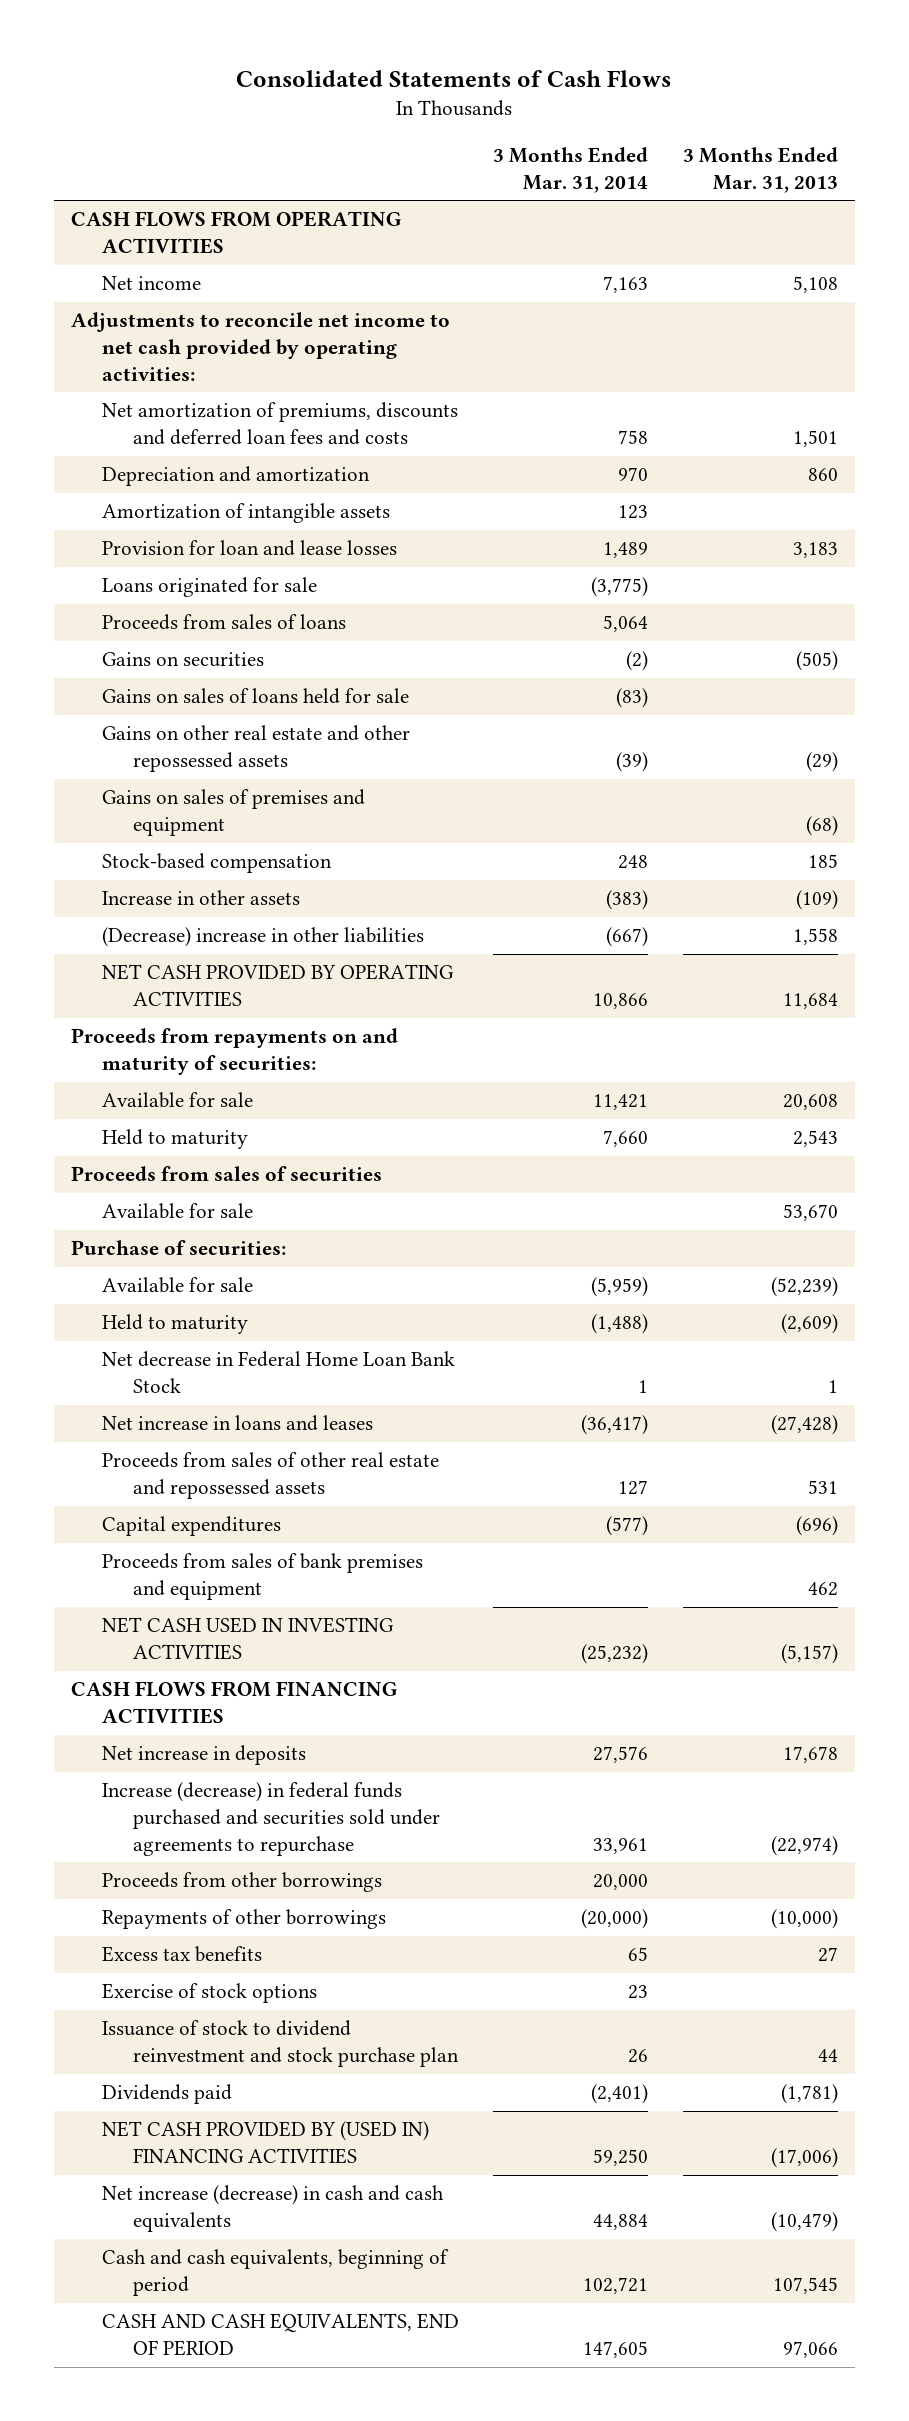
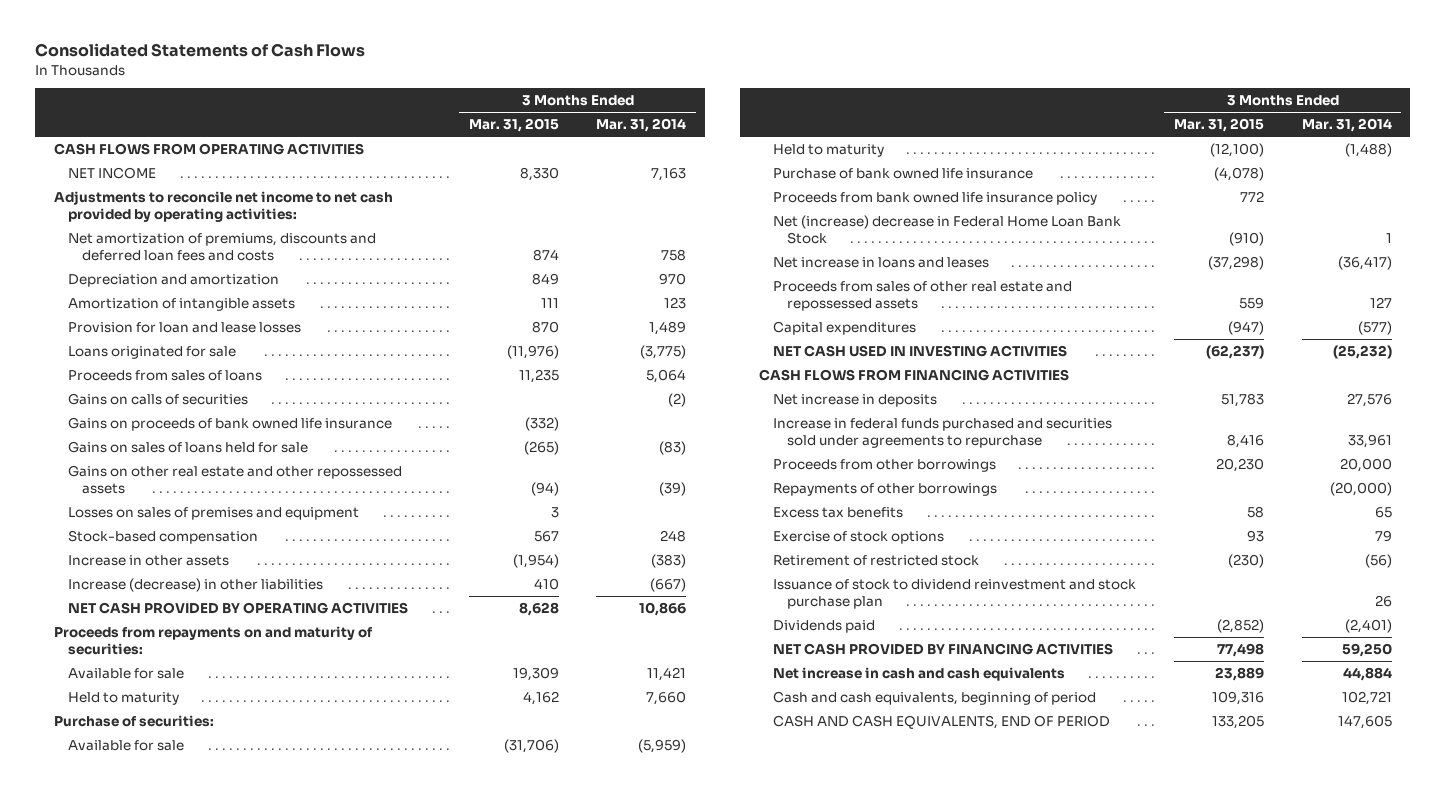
- | 3 Months Ended Mar. 31, 2014 | 3 Months Ended Mar. 31, 2013
+ | 3 Months Ended Mar. 31, 2015 | 3 Months Ended Mar. 31, 2014
- Net income | 7,163 | 5,108
+ NET INCOME | 8,330 | 7,163
- Gains on securities | (2) | (505)
+ Gains on calls of securities | | (2)
+ Gains on proceeds of bank owned life insurance | (332) |
- Gains on sales of premises and equipment | | (68)
+ Losses on sales of premises and equipment | 3 |
- (Decrease) increase in other liabilities | (667) | 1,558
+ Increase (decrease) in other liabilities | 410 | (667)
- Proceeds from sales of securities
- Available for sale | | 53,670
- Net decrease in Federal Home Loan Bank Stock | 1 | 1
+ Purchase of bank owned life insurance | (4,078) |
+ Proceeds from bank owned life insurance policy | 772 |
+ Net (increase) decrease in Federal Home Loan Bank Stock | (910) | 1
- Proceeds from sales of bank premises and equipment | | 462
- Increase (decrease) in federal funds purchased and securities sold under agreements to repurchase | 33,961 | (22,974)
+ Increase in federal funds purchased and securities sold under agreements to repurchase | 8,416 | 33,961
- Exercise of stock options | 23 |
+ Exercise of stock options | 93 | 79
+ Retirement of restricted stock | (230) | (56)
- NET CASH PROVIDED BY (USED IN) FINANCING ACTIVITIES | 59,250 | (17,006)
- Net increase (decrease) in cash and cash equivalents | 44,884 | (10,479)
+ NET CASH PROVIDED BY FINANCING ACTIVITIES | 77,498 | 59,250
+ Net increase in cash and cash equivalents | 23,889 | 44,884

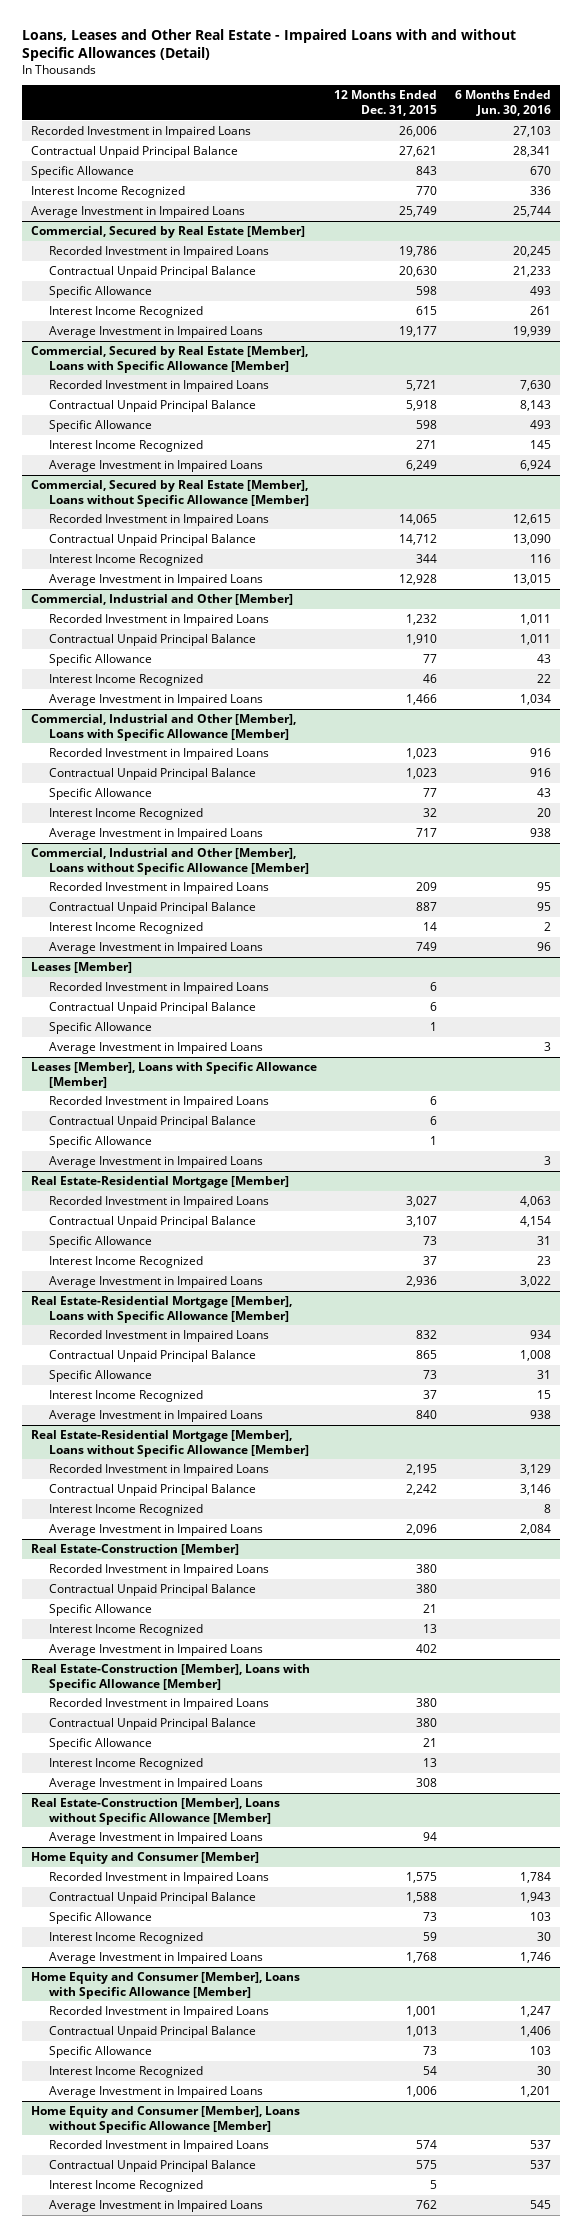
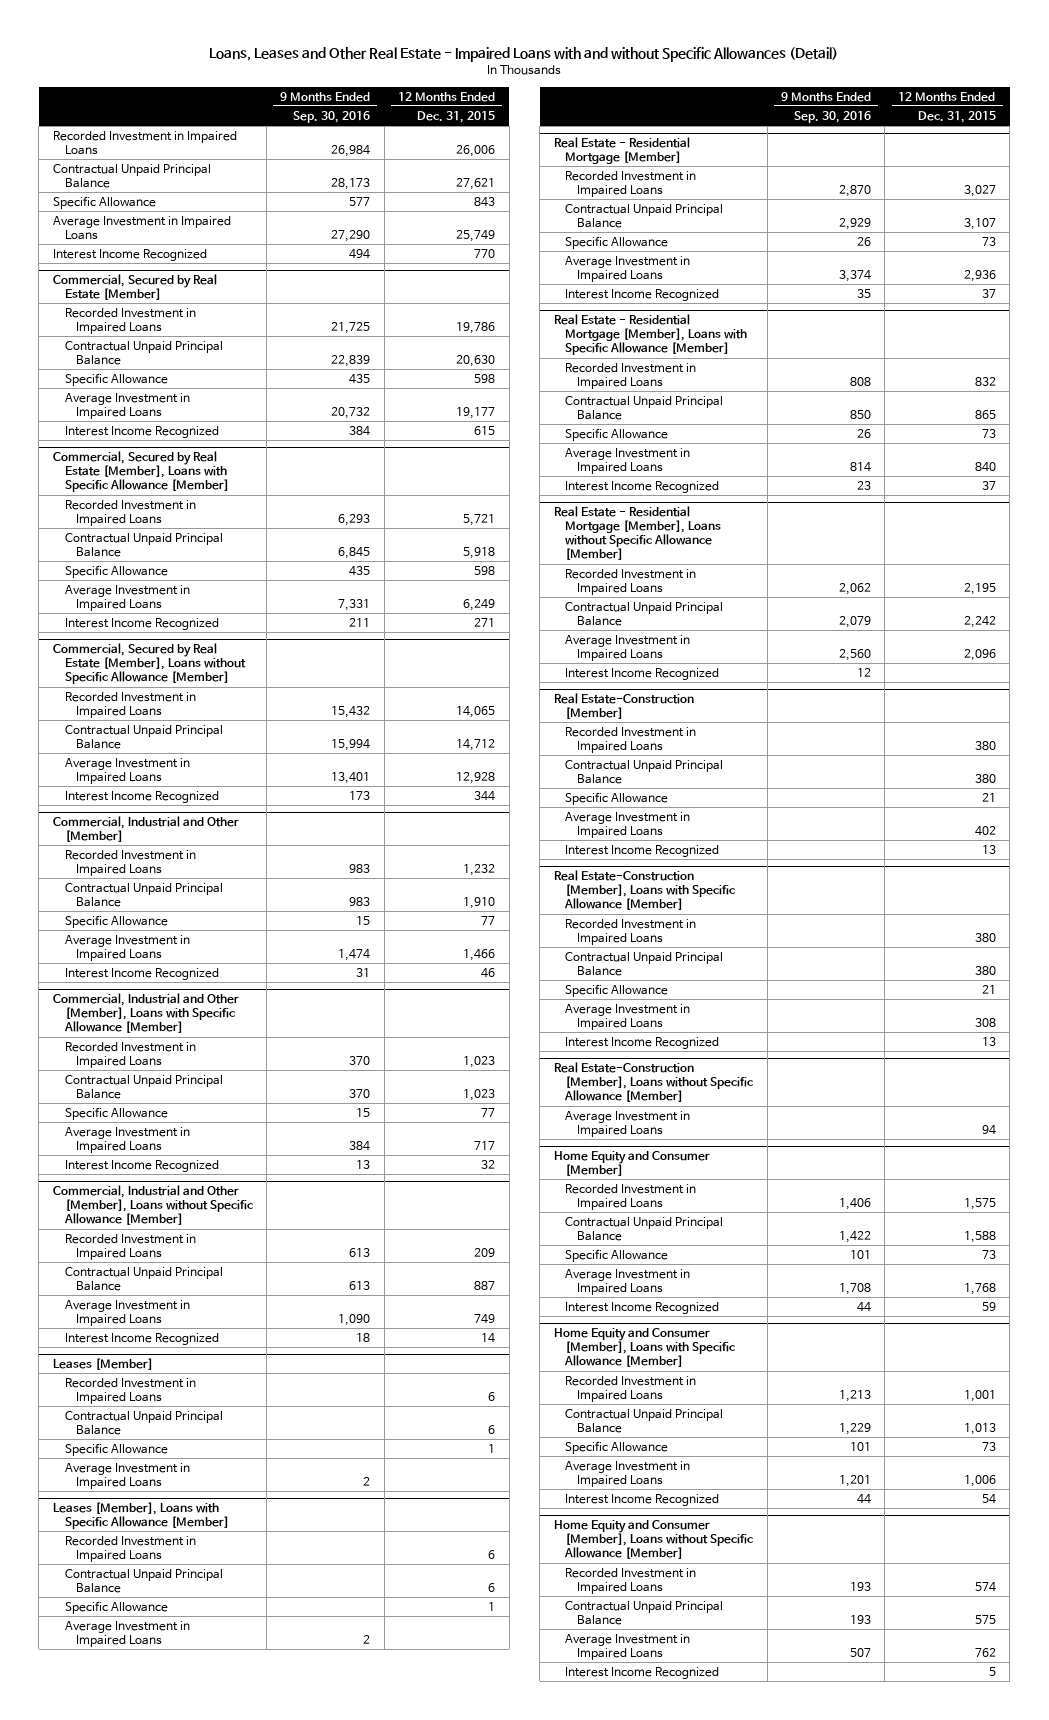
- | 12 Months Ended Dec. 31, 2015 | 6 Months Ended Jun. 30, 2016
+ | 9 Months Ended Sep. 30, 2016 | 12 Months Ended Dec. 31, 2015
moved down: Interest Income Recognized | 494 | 770
@ Commercial, Secured by Real Estate [Member]
moved down: Interest Income Recognized | 384 | 615
@ Commercial, Secured by Real Estate [Member], Loans with Specific Allowance [Member]
moved down: Interest Income Recognized | 211 | 271
@ Commercial, Secured by Real Estate [Member], Loans without Specific Allowance [Member]
moved down: Interest Income Recognized | 173 | 344
@ Commercial, Industrial and Other [Member]
moved down: Interest Income Recognized | 31 | 46
@ Commercial, Industrial and Other [Member], Loans with Specific Allowance [Member]
moved down: Interest Income Recognized | 13 | 32
@ Commercial, Industrial and Other [Member], Loans without Specific Allowance [Member]
moved down: Interest Income Recognized | 18 | 14
- Real Estate-Residential Mortgage [Member]
+ Real Estate - Residential Mortgage [Member]
- Interest Income Recognized | 37 | 23
- Real Estate-Residential Mortgage [Member], Loans with Specific Allowance [Member]
+ Interest Income Recognized | 35 | 37
+ Real Estate - Residential Mortgage [Member], Loans with Specific Allowance [Member]
- Interest Income Recognized | 37 | 15
- Real Estate-Residential Mortgage [Member], Loans without Specific Allowance [Member]
+ Interest Income Recognized | 23 | 37
+ Real Estate - Residential Mortgage [Member], Loans without Specific Allowance [Member]
- Interest Income Recognized | | 8
+ Interest Income Recognized | 12 |
@ Real Estate-Construction [Member]
moved down: Interest Income Recognized | | 13
@ Real Estate-Construction [Member], Loans with Specific Allowance [Member]
moved down: Interest Income Recognized | | 13
@ Home Equity and Consumer [Member]
moved down: Interest Income Recognized | 44 | 59
@ Home Equity and Consumer [Member], Loans with Specific Allowance [Member]
moved down: Interest Income Recognized | 44 | 54
@ Home Equity and Consumer [Member], Loans without Specific Allowance [Member]
moved down: Interest Income Recognized | | 5

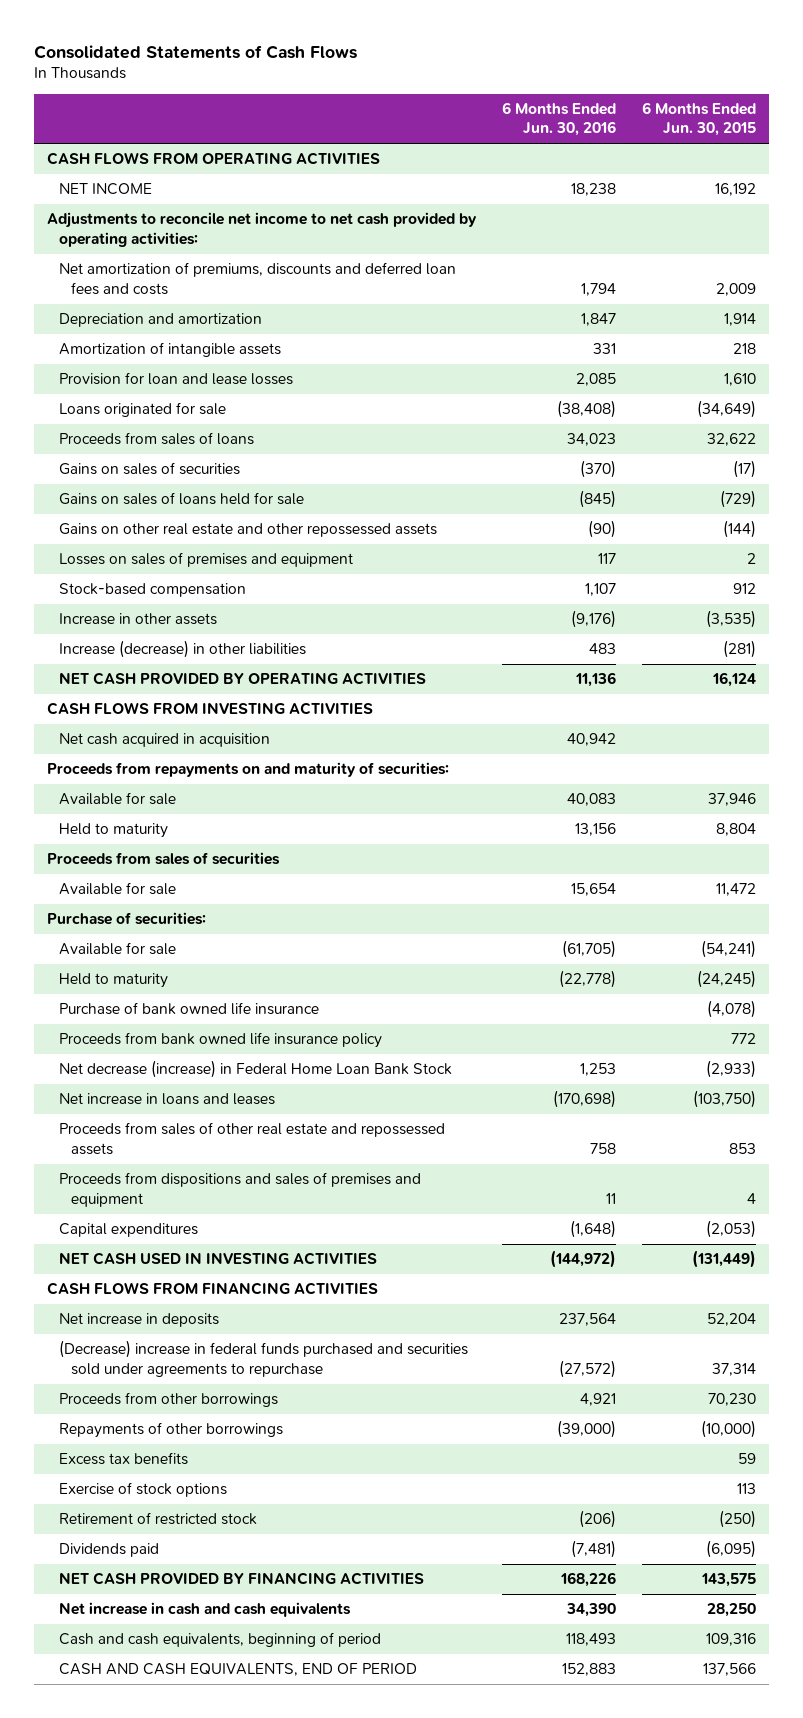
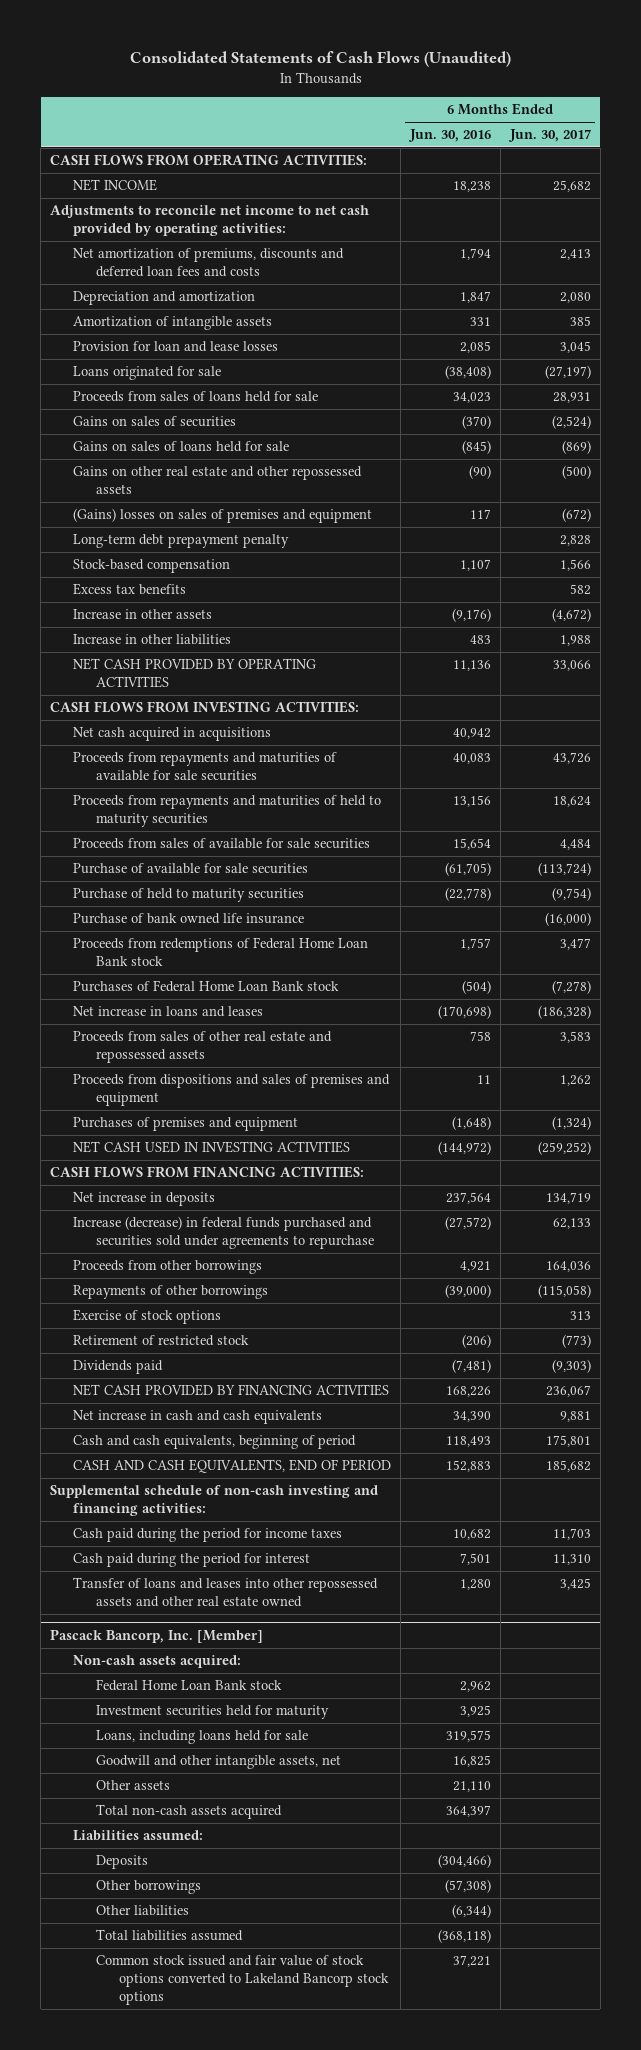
- Consolidated Statements of Cash Flows
+ Consolidated Statements of Cash Flows (Unaudited)
- | 6 Months Ended Jun. 30, 2016 | 6 Months Ended Jun. 30, 2015
+ | 6 Months Ended Jun. 30, 2016 | 6 Months Ended Jun. 30, 2017
- CASH FLOWS FROM OPERATING ACTIVITIES
+ CASH FLOWS FROM OPERATING ACTIVITIES:
- Proceeds from sales of loans | 34,023 | 32,622
+ Proceeds from sales of loans held for sale | 34,023 | 28,931
- Losses on sales of premises and equipment | 117 | 2
+ (Gains) losses on sales of premises and equipment | 117 | (672)
+ Long-term debt prepayment penalty | | 2,828
moved up: Excess tax benefits | | 582
- Increase (decrease) in other liabilities | 483 | (281)
+ Increase in other liabilities | 483 | 1,988
- CASH FLOWS FROM INVESTING ACTIVITIES
- Net cash acquired in acquisition | 40,942 |
- Proceeds from repayments on and maturity of securities:
- Available for sale | 40,083 | 37,946
- Held to maturity | 13,156 | 8,804
- Proceeds from sales of securities
- Available for sale | 15,654 | 11,472
- Purchase of securities:
- Available for sale | (61,705) | (54,241)
- Held to maturity | (22,778) | (24,245)
+ CASH FLOWS FROM INVESTING ACTIVITIES:
+ Net cash acquired in acquisitions | 40,942 |
+ Proceeds from repayments and maturities of available for sale securities | 40,083 | 43,726
+ Proceeds from repayments and maturities of held to maturity securities | 13,156 | 18,624
+ Proceeds from sales of available for sale securities | 15,654 | 4,484
+ Purchase of available for sale securities | (61,705) | (113,724)
+ Purchase of held to maturity securities | (22,778) | (9,754)
- Proceeds from bank owned life insurance policy | | 772
- Net decrease (increase) in Federal Home Loan Bank Stock | 1,253 | (2,933)
+ Proceeds from redemptions of Federal Home Loan Bank stock | 1,757 | 3,477
+ Purchases of Federal Home Loan Bank stock | (504) | (7,278)
- Capital expenditures | (1,648) | (2,053)
+ Purchases of premises and equipment | (1,648) | (1,324)
- CASH FLOWS FROM FINANCING ACTIVITIES
+ CASH FLOWS FROM FINANCING ACTIVITIES:
- (Decrease) increase in federal funds purchased and securities sold under agreements to repurchase | (27,572) | 37,314
+ Increase (decrease) in federal funds purchased and securities sold under agreements to repurchase | (27,572) | 62,133
+ Supplemental schedule of non-cash investing and financing activities:
+ Cash paid during the period for income taxes | 10,682 | 11,703
+ Cash paid during the period for interest | 7,501 | 11,310
+ Transfer of loans and leases into other repossessed assets and other real estate owned | 1,280 | 3,425
+ Pascack Bancorp, Inc. [Member]
+ Non-cash assets acquired:
+ Federal Home Loan Bank stock | 2,962 |
+ Investment securities held for maturity | 3,925 |
+ Loans, including loans held for sale | 319,575 |
+ Goodwill and other intangible assets, net | 16,825 |
+ Other assets | 21,110 |
+ Total non-cash assets acquired | 364,397 |
+ Liabilities assumed:
+ Deposits | (304,466) |
+ Other borrowings | (57,308) |
+ Other liabilities | (6,344) |
+ Total liabilities assumed | (368,118) |
+ Common stock issued and fair value of stock options converted to Lakeland Bancorp stock options | 37,221 |

